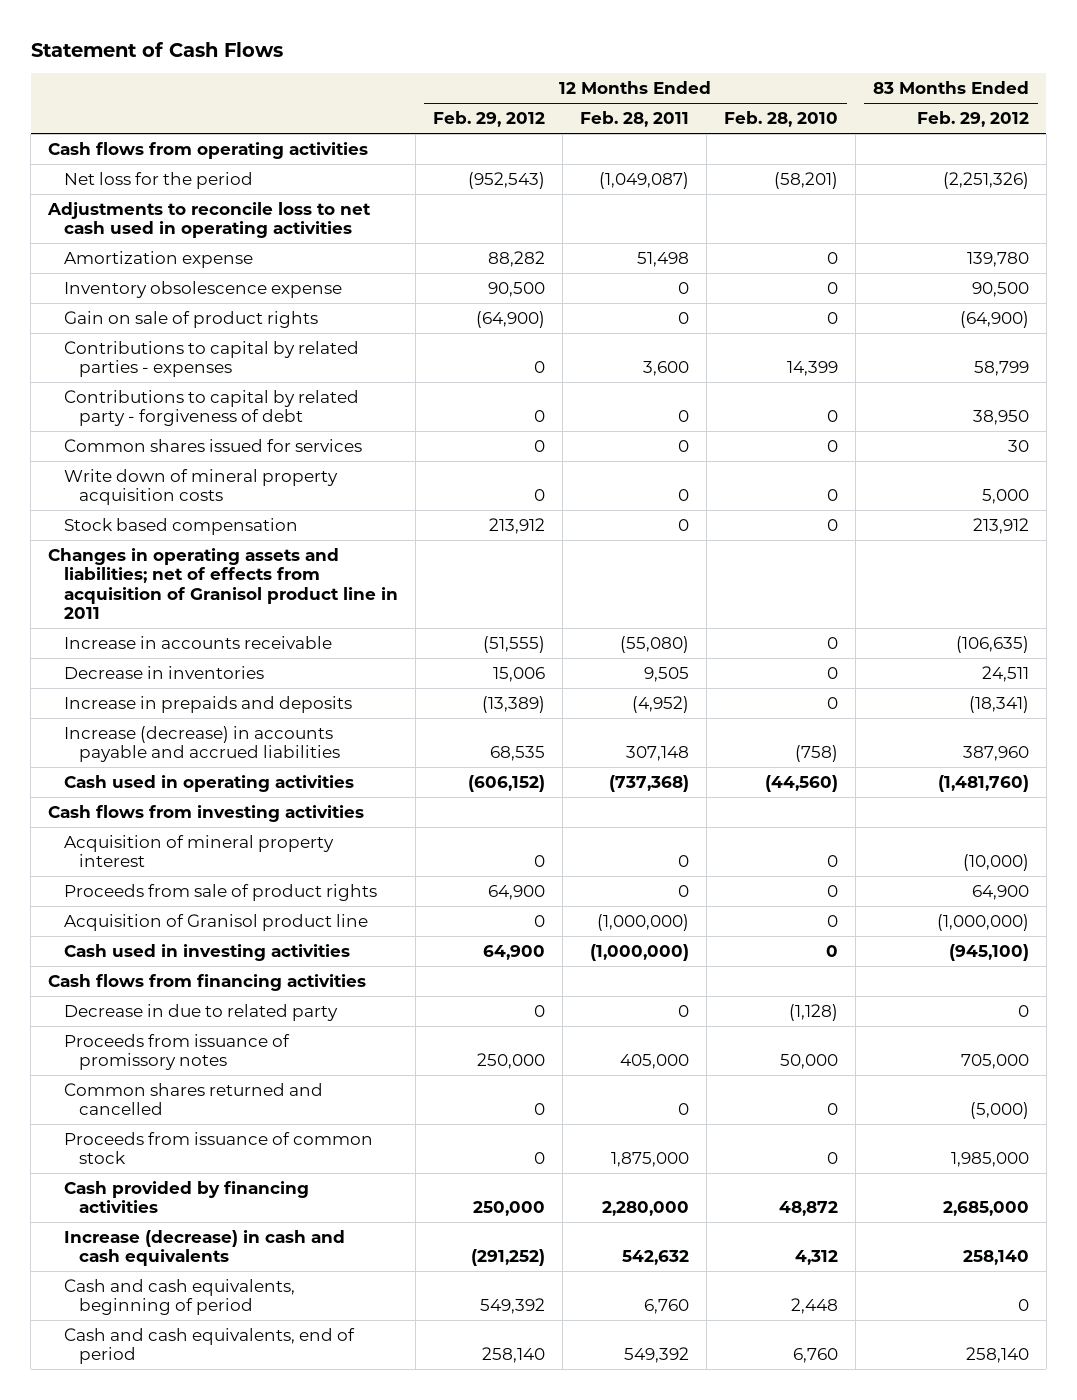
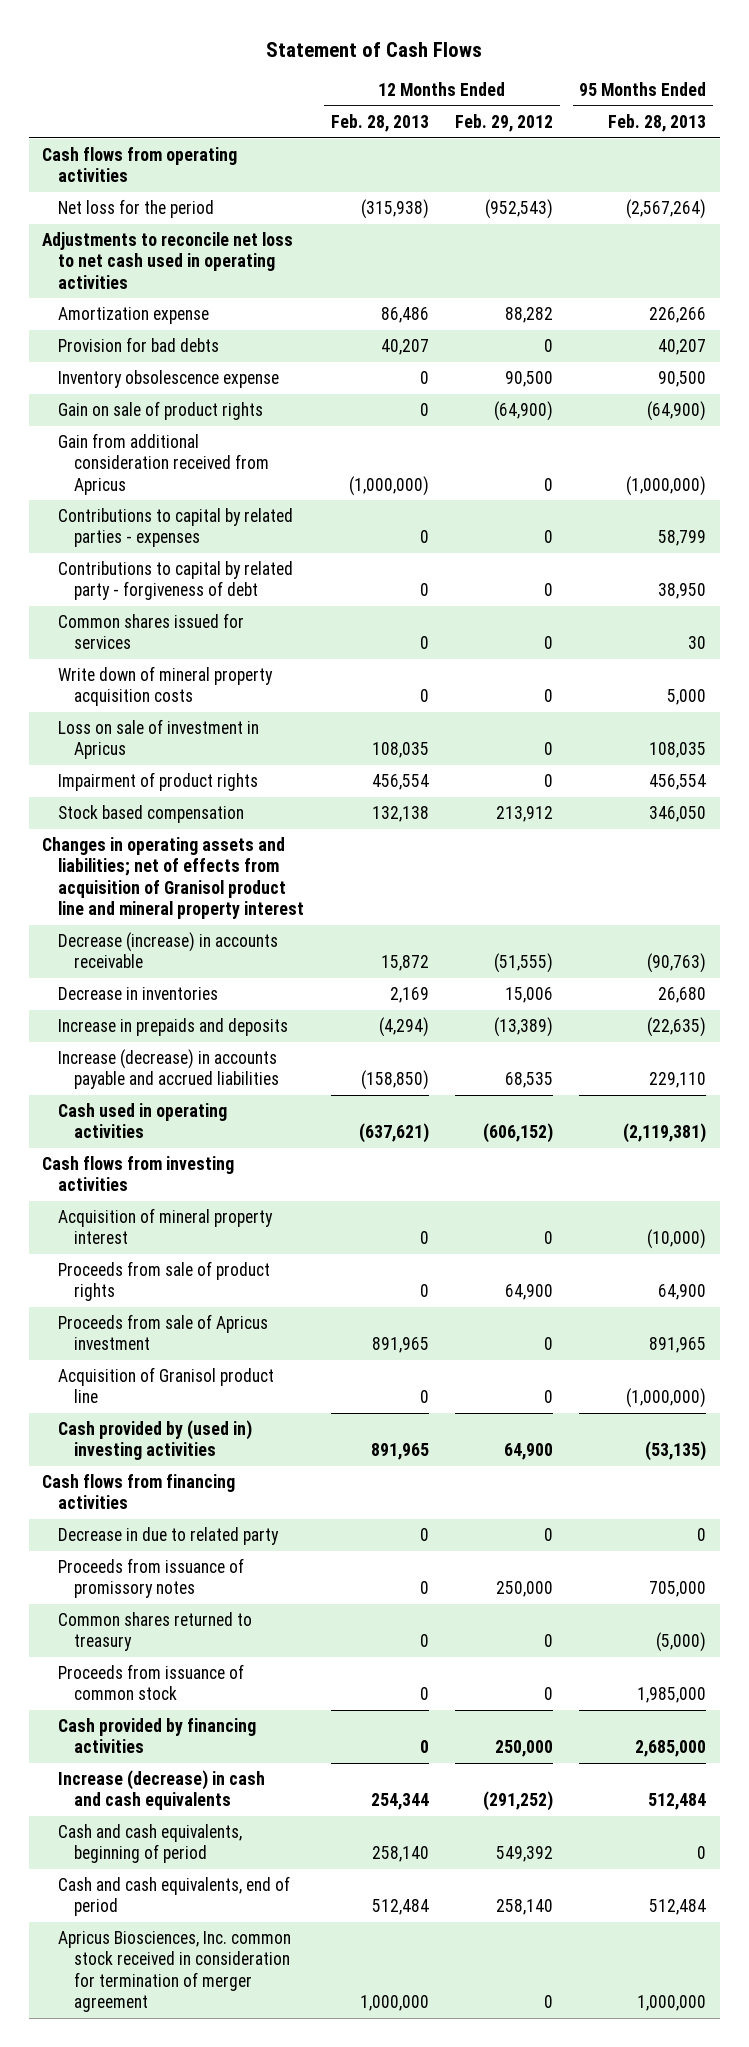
- | 12 Months Ended Feb. 29, 2012 | 12 Months Ended Feb. 28, 2011 | 12 Months Ended Feb. 28, 2010 | 83 Months Ended Feb. 29, 2012
+ | 12 Months Ended Feb. 28, 2013 | 12 Months Ended Feb. 29, 2012 | 95 Months Ended Feb. 28, 2013
- Adjustments to reconcile loss to net cash used in operating activities
+ Adjustments to reconcile net loss to net cash used in operating activities
+ Provision for bad debts | 40,207 | 0 | 40,207
+ Gain from additional consideration received from Apricus | (1,000,000) | 0 | (1,000,000)
+ Loss on sale of investment in Apricus | 108,035 | 0 | 108,035
+ Impairment of product rights | 456,554 | 0 | 456,554
- Changes in operating assets and liabilities; net of effects from acquisition of Granisol product line in 2011
- Increase in accounts receivable | (51,555) | (55,080) | 0 | (106,635)
+ Changes in operating assets and liabilities; net of effects from acquisition of Granisol product line and mineral property interest
+ Decrease (increase) in accounts receivable | 15,872 | (51,555) | (90,763)
+ Proceeds from sale of Apricus investment | 891,965 | 0 | 891,965
- Cash used in investing activities | 64,900 | (1,000,000) | 0 | (945,100)
+ Cash provided by (used in) investing activities | 891,965 | 64,900 | (53,135)
- Common shares returned and cancelled | 0 | 0 | 0 | (5,000)
+ Common shares returned to treasury | 0 | 0 | (5,000)
+ Apricus Biosciences, Inc. common stock received in consideration for termination of merger agreement | 1,000,000 | 0 | 1,000,000

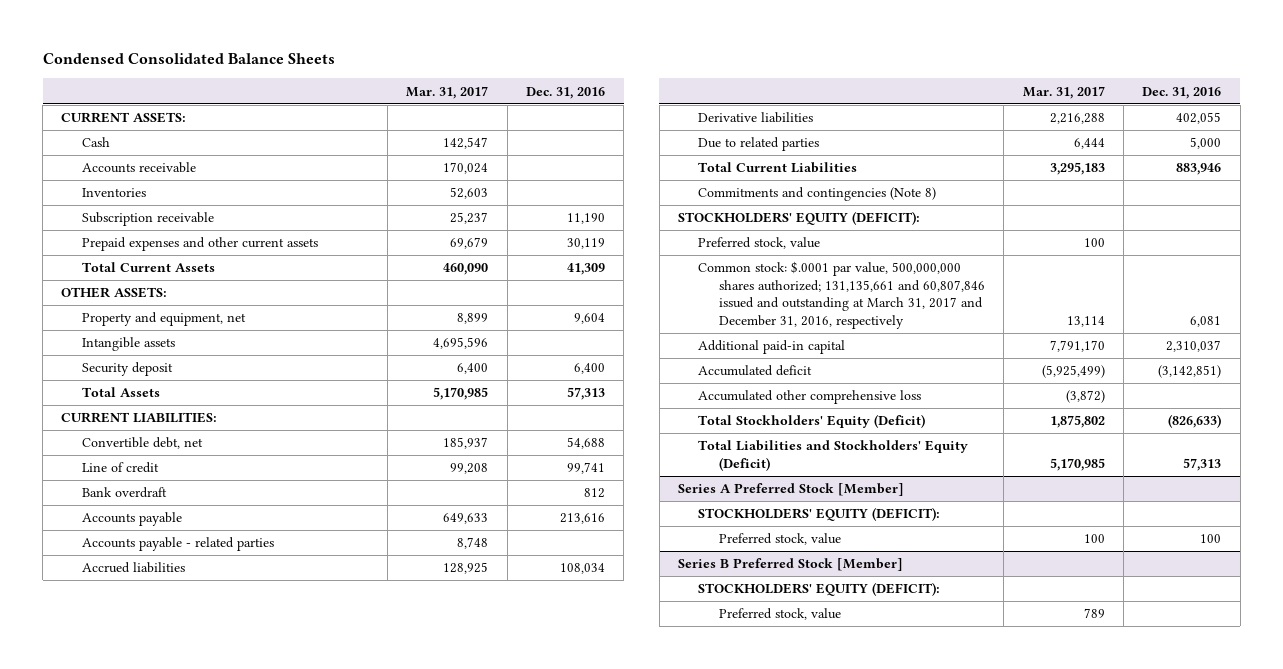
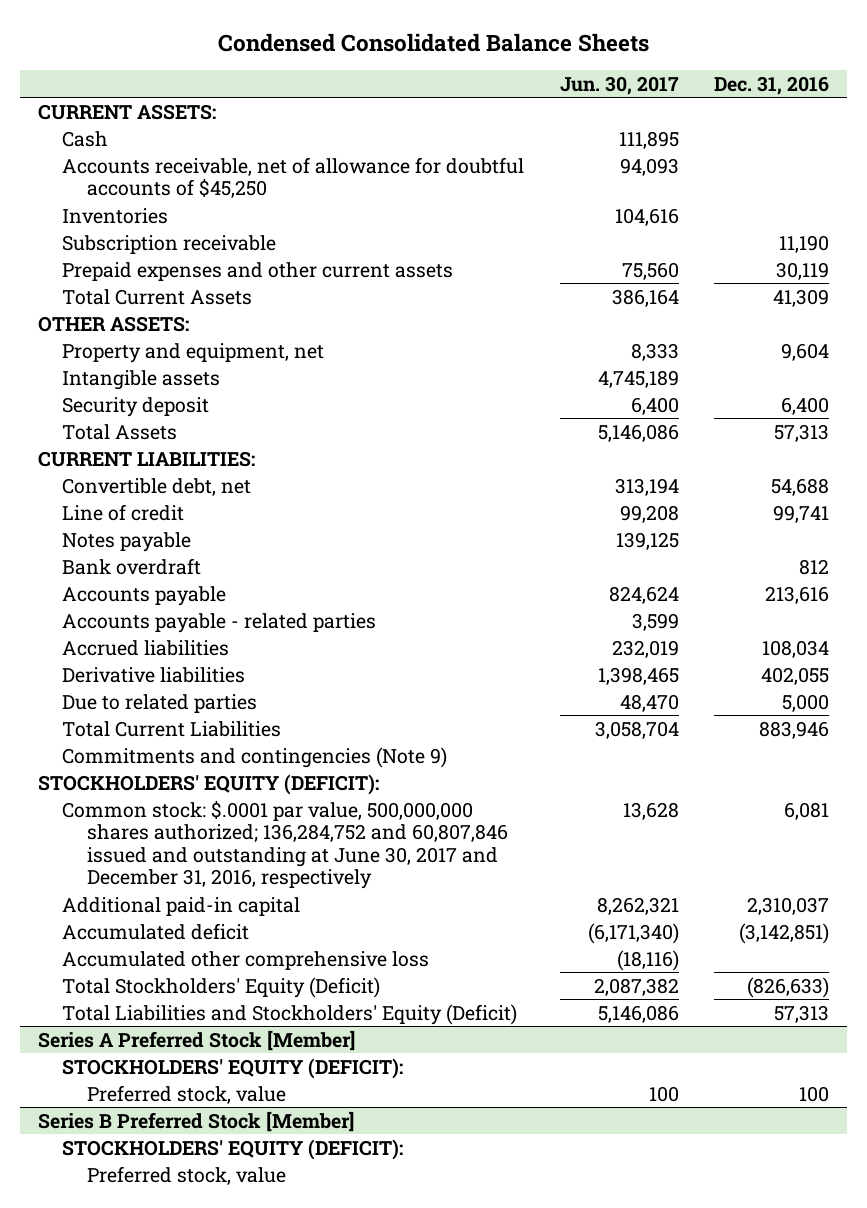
- | Mar. 31, 2017 | Dec. 31, 2016
+ | Jun. 30, 2017 | Dec. 31, 2016
- Accounts receivable | 170,024 |
+ Accounts receivable, net of allowance for doubtful accounts of $45,250 | 94,093 |
+ Notes payable | 139,125 |
- Commitments and contingencies (Note 8)
+ Commitments and contingencies (Note 9)
- Preferred stock, value | 100 |
- Common stock: $.0001 par value, 500,000,000 shares authorized; 131,135,661 and 60,807,846 issued and outstanding at March 31, 2017 and December 31, 2016, respectively | 13,114 | 6,081
+ Common stock: $.0001 par value, 500,000,000 shares authorized; 136,284,752 and 60,807,846 issued and outstanding at June 30, 2017 and December 31, 2016, respectively | 13,628 | 6,081

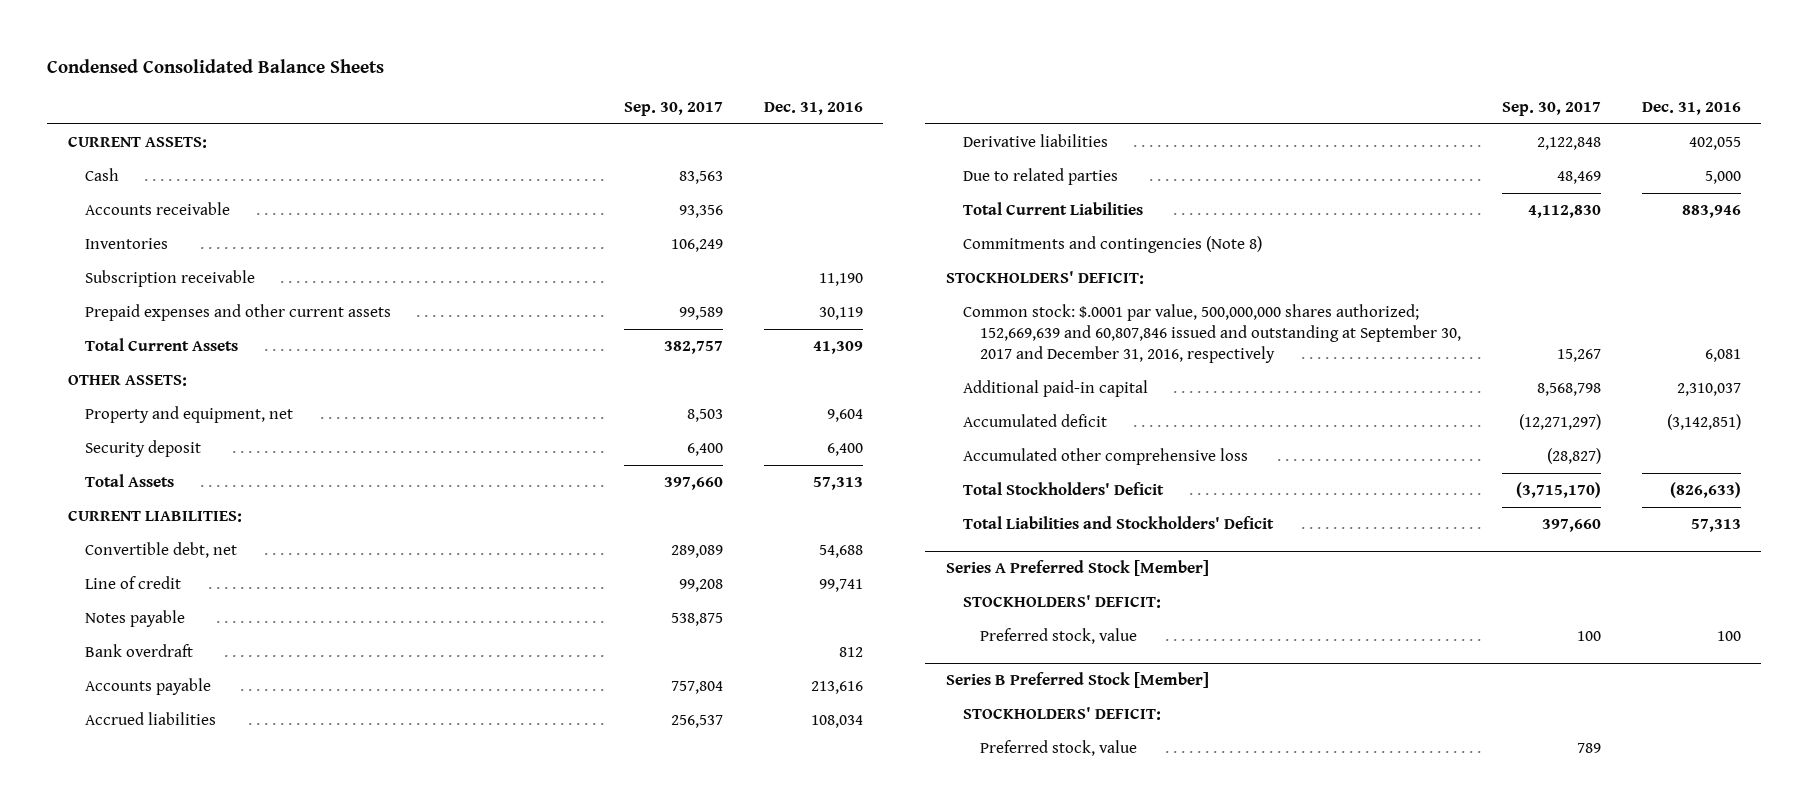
- | Jun. 30, 2017 | Dec. 31, 2016
+ | Sep. 30, 2017 | Dec. 31, 2016
- Accounts receivable, net of allowance for doubtful accounts of $45,250 | 94,093 |
+ Accounts receivable | 93,356 |
- Intangible assets | 4,745,189 |
- Accounts payable - related parties | 3,599 |
- Commitments and contingencies (Note 9)
- STOCKHOLDERS' EQUITY (DEFICIT):
- Common stock: $.0001 par value, 500,000,000 shares authorized; 136,284,752 and 60,807,846 issued and outstanding at June 30, 2017 and December 31, 2016, respectively | 13,628 | 6,081
+ Commitments and contingencies (Note 8)
+ STOCKHOLDERS' DEFICIT:
+ Common stock: $.0001 par value, 500,000,000 shares authorized; 152,669,639 and 60,807,846 issued and outstanding at September 30, 2017 and December 31, 2016, respectively | 15,267 | 6,081
- Total Stockholders' Equity (Deficit) | 2,087,382 | (826,633)
- Total Liabilities and Stockholders' Equity (Deficit) | 5,146,086 | 57,313
+ Total Stockholders' Deficit | (3,715,170) | (826,633)
+ Total Liabilities and Stockholders' Deficit | 397,660 | 57,313
@ Series A Preferred Stock [Member]
- STOCKHOLDERS' EQUITY (DEFICIT):
+ STOCKHOLDERS' DEFICIT:
@ Series B Preferred Stock [Member]
- STOCKHOLDERS' EQUITY (DEFICIT):
+ STOCKHOLDERS' DEFICIT:

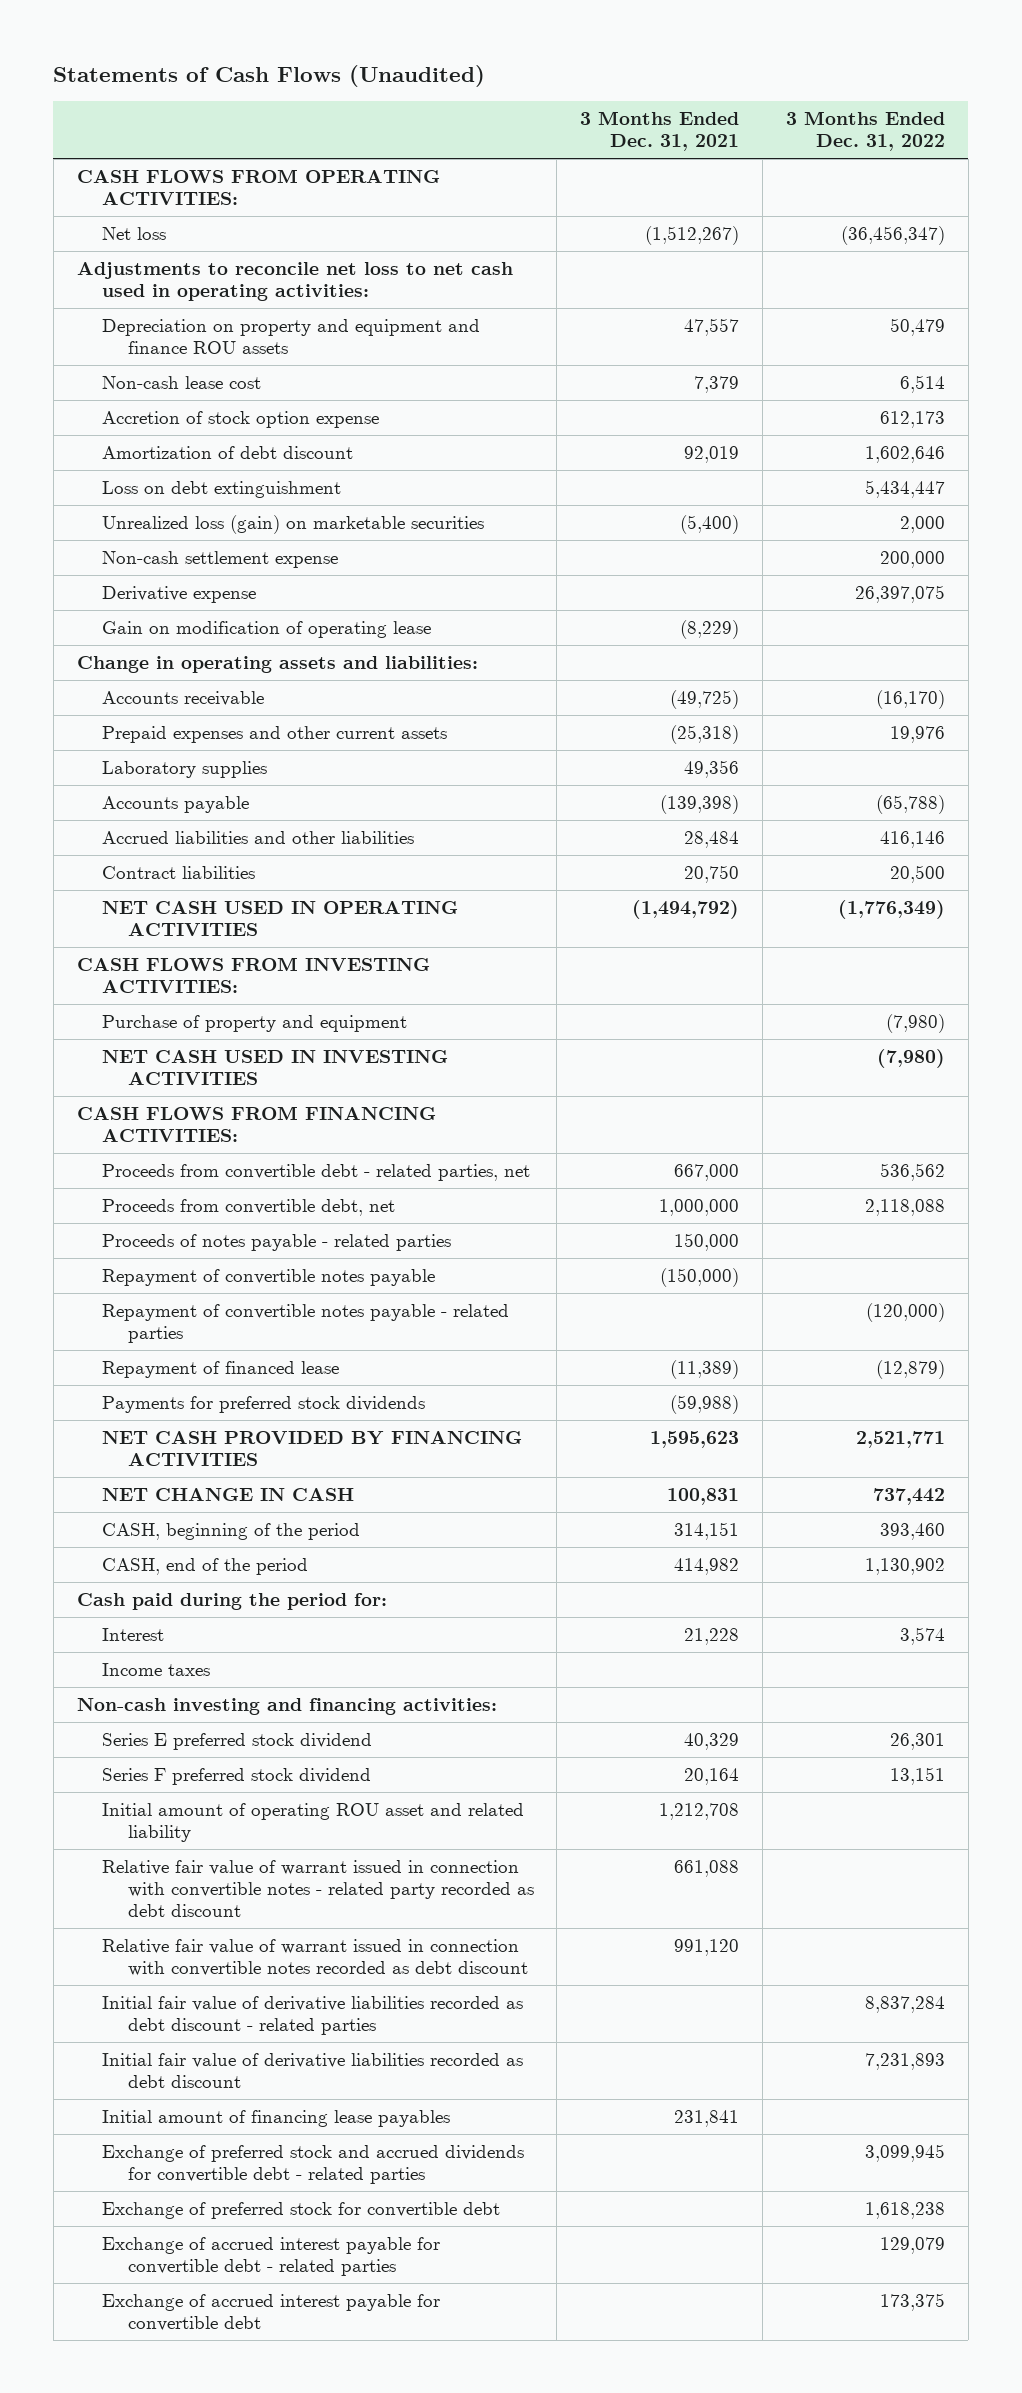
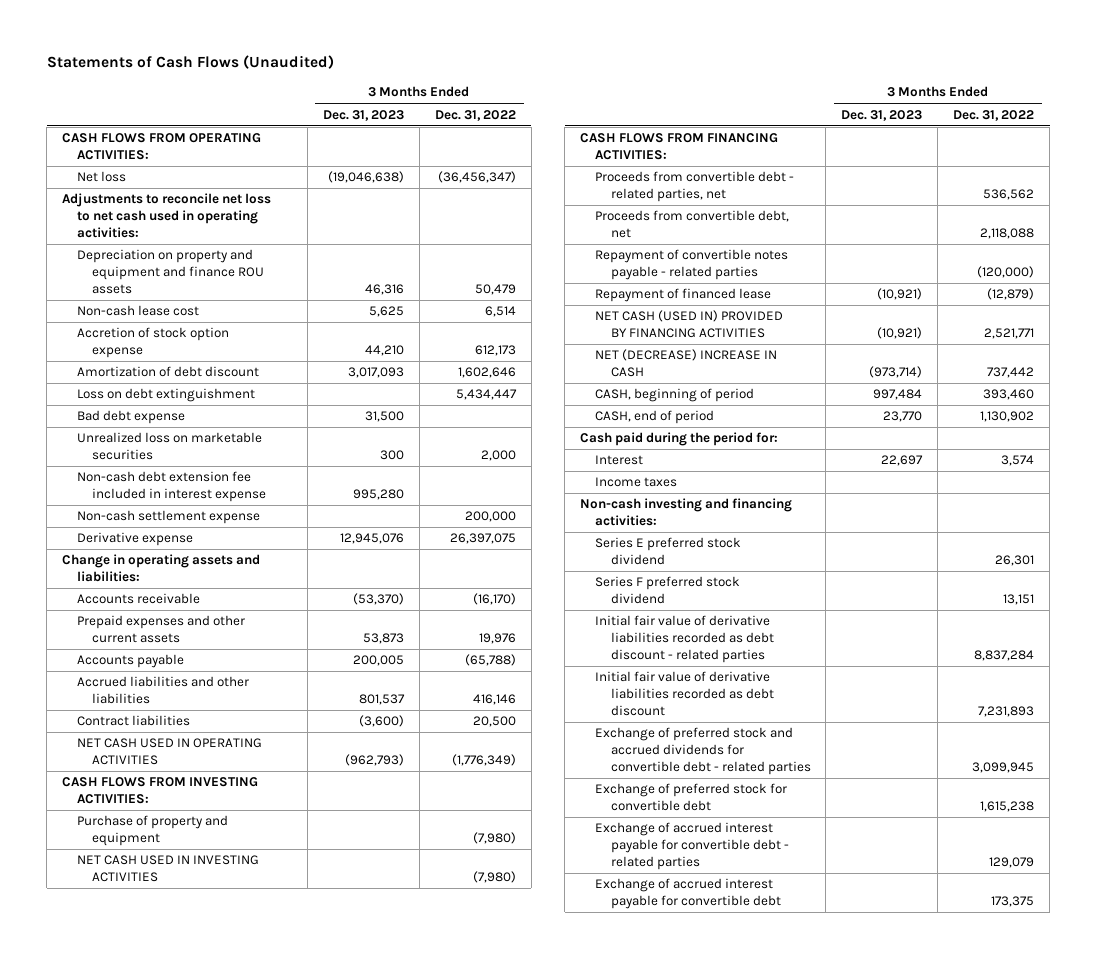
- | 3 Months Ended Dec. 31, 2021 | 3 Months Ended Dec. 31, 2022
+ | 3 Months Ended Dec. 31, 2023 | 3 Months Ended Dec. 31, 2022
- Unrealized loss (gain) on marketable securities | (5,400) | 2,000
+ Bad debt expense | 31,500 |
+ Unrealized loss on marketable securities | 300 | 2,000
+ Non-cash debt extension fee included in interest expense | 995,280 |
- Gain on modification of operating lease | (8,229) |
- Laboratory supplies | 49,356 |
- Proceeds of notes payable - related parties | 150,000 |
- Repayment of convertible notes payable | (150,000) |
- Payments for preferred stock dividends | (59,988) |
- NET CASH PROVIDED BY FINANCING ACTIVITIES | 1,595,623 | 2,521,771
- NET CHANGE IN CASH | 100,831 | 737,442
- CASH, beginning of the period | 314,151 | 393,460
- CASH, end of the period | 414,982 | 1,130,902
+ NET CASH (USED IN) PROVIDED BY FINANCING ACTIVITIES | (10,921) | 2,521,771
+ NET (DECREASE) INCREASE IN CASH | (973,714) | 737,442
+ CASH, beginning of period | 997,484 | 393,460
+ CASH, end of period | 23,770 | 1,130,902
- Initial amount of operating ROU asset and related liability | 1,212,708 |
- Relative fair value of warrant issued in connection with convertible notes - related party recorded as debt discount | 661,088 |
- Relative fair value of warrant issued in connection with convertible notes recorded as debt discount | 991,120 |
- Initial amount of financing lease payables | 231,841 |
- Exchange of preferred stock for convertible debt | | 1,618,238
+ Exchange of preferred stock for convertible debt | | 1,615,238

